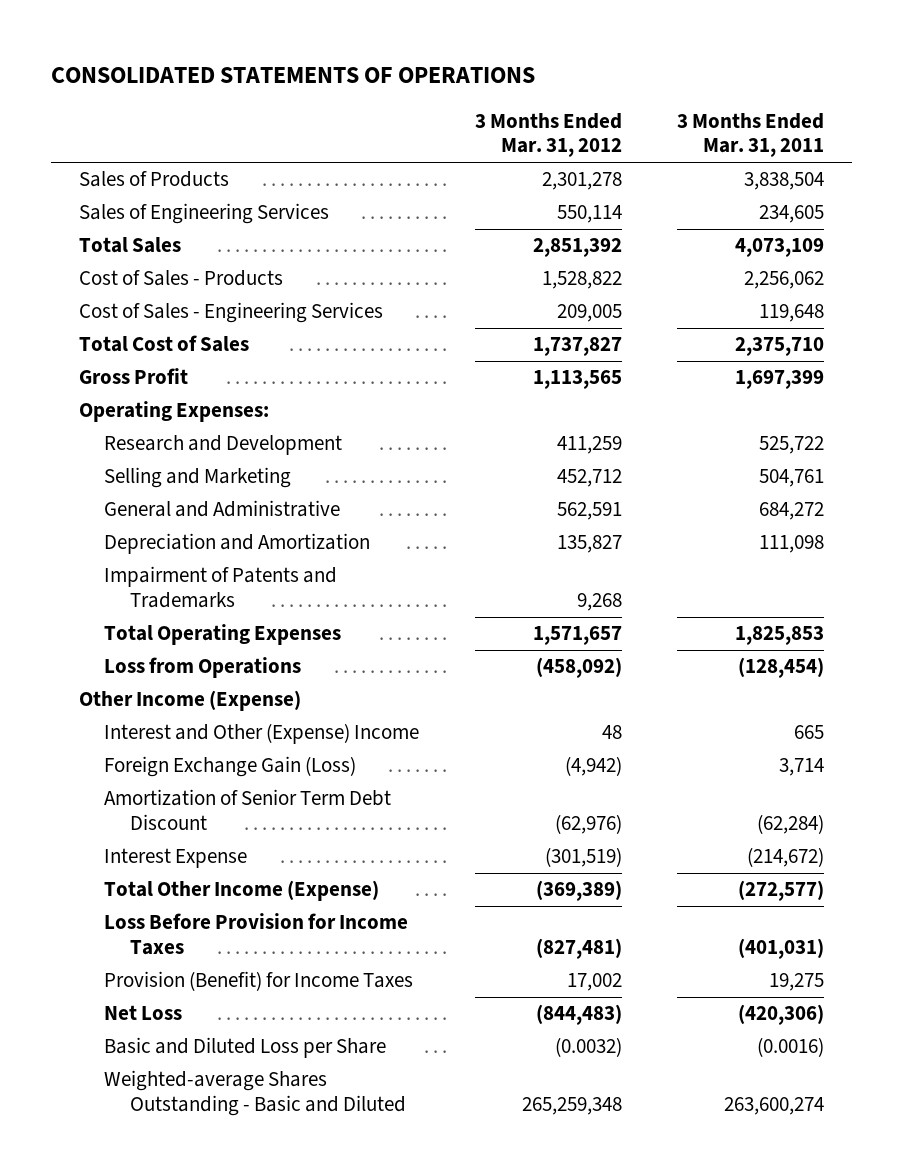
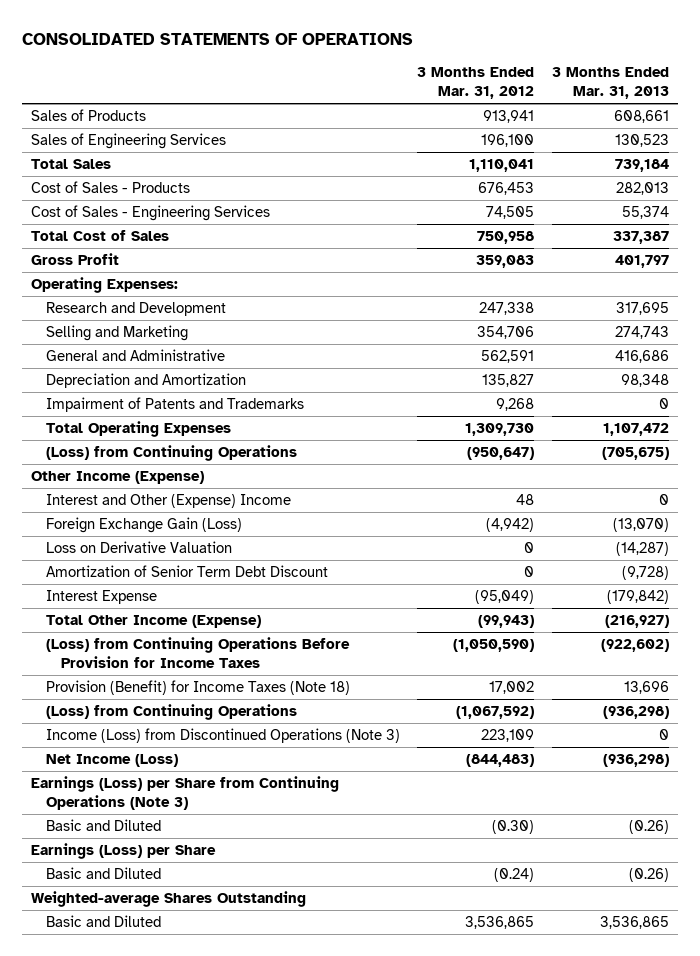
- | 3 Months Ended Mar. 31, 2012 | 3 Months Ended Mar. 31, 2011
+ | 3 Months Ended Mar. 31, 2012 | 3 Months Ended Mar. 31, 2013
- Sales of Products | 2,301,278 | 3,838,504
- Sales of Engineering Services | 550,114 | 234,605
- Total Sales | 2,851,392 | 4,073,109
- Cost of Sales - Products | 1,528,822 | 2,256,062
- Cost of Sales - Engineering Services | 209,005 | 119,648
- Total Cost of Sales | 1,737,827 | 2,375,710
- Gross Profit | 1,113,565 | 1,697,399
+ Sales of Products | 913,941 | 608,661
+ Sales of Engineering Services | 196,100 | 130,523
+ Total Sales | 1,110,041 | 739,184
+ Cost of Sales - Products | 676,453 | 282,013
+ Cost of Sales - Engineering Services | 74,505 | 55,374
+ Total Cost of Sales | 750,958 | 337,387
+ Gross Profit | 359,083 | 401,797
- Research and Development | 411,259 | 525,722
- Selling and Marketing | 452,712 | 504,761
+ Research and Development | 247,338 | 317,695
+ Selling and Marketing | 354,706 | 274,743
- Total Operating Expenses | 1,571,657 | 1,825,853
- Loss from Operations | (458,092) | (128,454)
+ Total Operating Expenses | 1,309,730 | 1,107,472
+ (Loss) from Continuing Operations | (950,647) | (705,675)
- Amortization of Senior Term Debt Discount | (62,976) | (62,284)
- Interest Expense | (301,519) | (214,672)
- Total Other Income (Expense) | (369,389) | (272,577)
- Loss Before Provision for Income Taxes | (827,481) | (401,031)
- Provision (Benefit) for Income Taxes | 17,002 | 19,275
- Net Loss | (844,483) | (420,306)
- Basic and Diluted Loss per Share | (0.0032) | (0.0016)
- Weighted-average Shares Outstanding - Basic and Diluted | 265,259,348 | 263,600,274
+ Loss on Derivative Valuation | 0 | (14,287)
+ Amortization of Senior Term Debt Discount | 0 | (9,728)
+ Interest Expense | (95,049) | (179,842)
+ Total Other Income (Expense) | (99,943) | (216,927)
+ (Loss) from Continuing Operations Before Provision for Income Taxes | (1,050,590) | (922,602)
+ Provision (Benefit) for Income Taxes (Note 18) | 17,002 | 13,696
+ (Loss) from Continuing Operations | (1,067,592) | (936,298)
+ Income (Loss) from Discontinued Operations (Note 3) | 223,109 | 0
+ Net Income (Loss) | (844,483) | (936,298)
+ Earnings (Loss) per Share from Continuing Operations (Note 3)
+ Basic and Diluted | (0.30) | (0.26)
+ Earnings (Loss) per Share
+ Basic and Diluted | (0.24) | (0.26)
+ Weighted-average Shares Outstanding
+ Basic and Diluted | 3,536,865 | 3,536,865

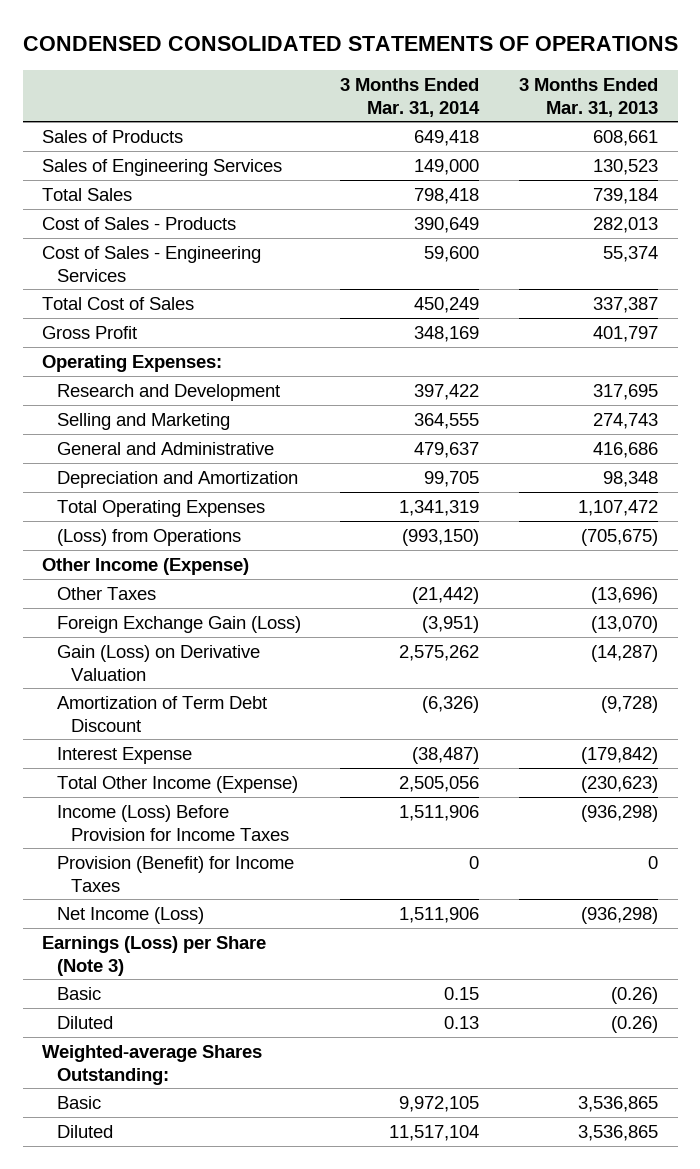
- CONSOLIDATED STATEMENTS OF OPERATIONS
+ CONDENSED CONSOLIDATED STATEMENTS OF OPERATIONS
- | 3 Months Ended Mar. 31, 2012 | 3 Months Ended Mar. 31, 2013
+ | 3 Months Ended Mar. 31, 2014 | 3 Months Ended Mar. 31, 2013
- Impairment of Patents and Trademarks | 9,268 | 0
- (Loss) from Continuing Operations | (950,647) | (705,675)
+ (Loss) from Operations | (993,150) | (705,675)
- Interest and Other (Expense) Income | 48 | 0
+ Other Taxes | (21,442) | (13,696)
- Loss on Derivative Valuation | 0 | (14,287)
- Amortization of Senior Term Debt Discount | 0 | (9,728)
+ Gain (Loss) on Derivative Valuation | 2,575,262 | (14,287)
+ Amortization of Term Debt Discount | (6,326) | (9,728)
- Total Other Income (Expense) | (99,943) | (216,927)
- (Loss) from Continuing Operations Before Provision for Income Taxes | (1,050,590) | (922,602)
- Provision (Benefit) for Income Taxes (Note 18) | 17,002 | 13,696
- (Loss) from Continuing Operations | (1,067,592) | (936,298)
- Income (Loss) from Discontinued Operations (Note 3) | 223,109 | 0
+ Total Other Income (Expense) | 2,505,056 | (230,623)
+ Income (Loss) Before Provision for Income Taxes | 1,511,906 | (936,298)
+ Provision (Benefit) for Income Taxes | 0 | 0
- Earnings (Loss) per Share from Continuing Operations (Note 3)
- Basic and Diluted | (0.30) | (0.26)
- Earnings (Loss) per Share
- Basic and Diluted | (0.24) | (0.26)
- Weighted-average Shares Outstanding
- Basic and Diluted | 3,536,865 | 3,536,865
+ Earnings (Loss) per Share (Note 3)
+ Basic | 0.15 | (0.26)
+ Diluted | 0.13 | (0.26)
+ Weighted-average Shares Outstanding:
+ Basic | 9,972,105 | 3,536,865
+ Diluted | 11,517,104 | 3,536,865

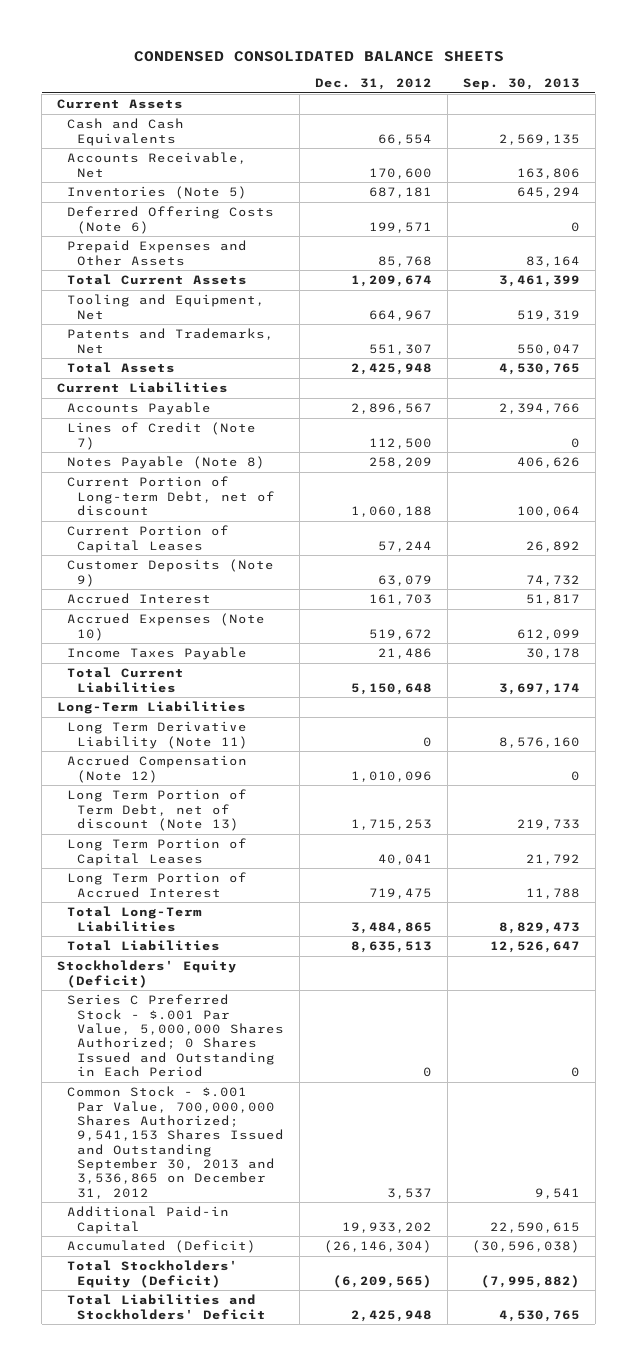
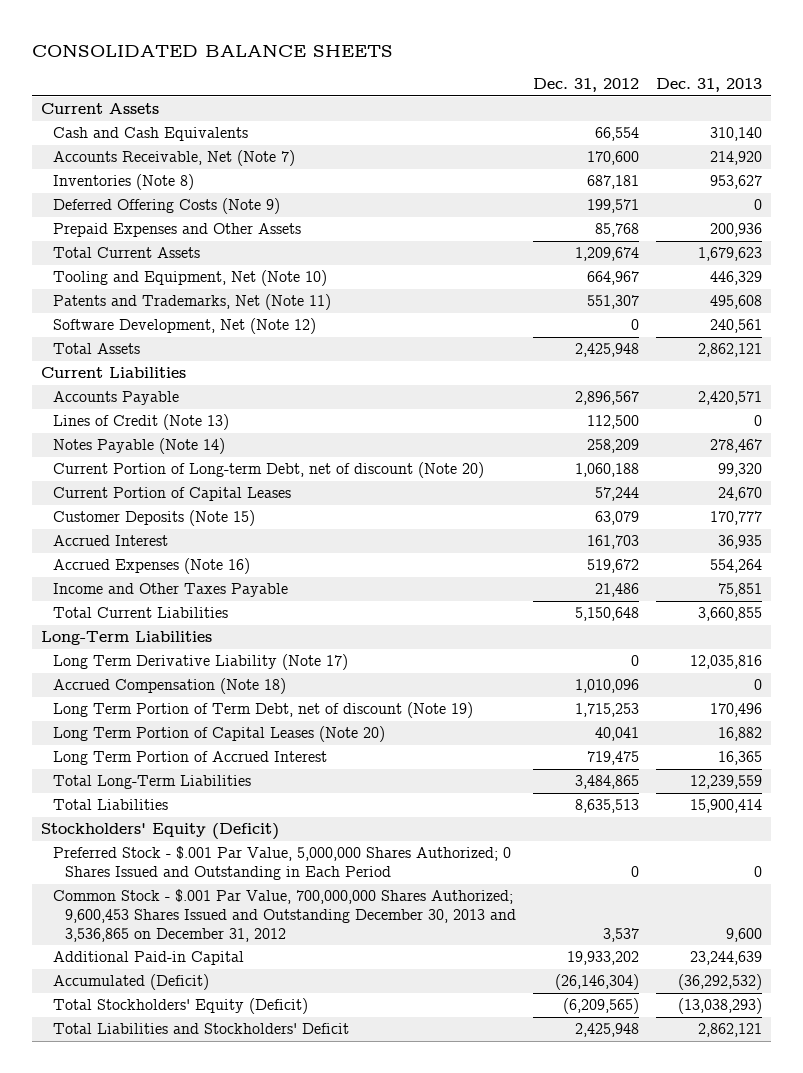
- CONDENSED CONSOLIDATED BALANCE SHEETS
+ CONSOLIDATED BALANCE SHEETS
- | Dec. 31, 2012 | Sep. 30, 2013
+ | Dec. 31, 2012 | Dec. 31, 2013
- Accounts Receivable, Net | 170,600 | 163,806
- Inventories (Note 5) | 687,181 | 645,294
- Deferred Offering Costs (Note 6) | 199,571 | 0
+ Accounts Receivable, Net (Note 7) | 170,600 | 214,920
+ Inventories (Note 8) | 687,181 | 953,627
+ Deferred Offering Costs (Note 9) | 199,571 | 0
- Tooling and Equipment, Net | 664,967 | 519,319
- Patents and Trademarks, Net | 551,307 | 550,047
+ Tooling and Equipment, Net (Note 10) | 664,967 | 446,329
+ Patents and Trademarks, Net (Note 11) | 551,307 | 495,608
+ Software Development, Net (Note 12) | 0 | 240,561
- Lines of Credit (Note 7) | 112,500 | 0
- Notes Payable (Note 8) | 258,209 | 406,626
- Current Portion of Long-term Debt, net of discount | 1,060,188 | 100,064
+ Lines of Credit (Note 13) | 112,500 | 0
+ Notes Payable (Note 14) | 258,209 | 278,467
+ Current Portion of Long-term Debt, net of discount (Note 20) | 1,060,188 | 99,320
- Customer Deposits (Note 9) | 63,079 | 74,732
+ Customer Deposits (Note 15) | 63,079 | 170,777
- Accrued Expenses (Note 10) | 519,672 | 612,099
- Income Taxes Payable | 21,486 | 30,178
+ Accrued Expenses (Note 16) | 519,672 | 554,264
+ Income and Other Taxes Payable | 21,486 | 75,851
- Long Term Derivative Liability (Note 11) | 0 | 8,576,160
- Accrued Compensation (Note 12) | 1,010,096 | 0
- Long Term Portion of Term Debt, net of discount (Note 13) | 1,715,253 | 219,733
- Long Term Portion of Capital Leases | 40,041 | 21,792
+ Long Term Derivative Liability (Note 17) | 0 | 12,035,816
+ Accrued Compensation (Note 18) | 1,010,096 | 0
+ Long Term Portion of Term Debt, net of discount (Note 19) | 1,715,253 | 170,496
+ Long Term Portion of Capital Leases (Note 20) | 40,041 | 16,882
- Series C Preferred Stock - $.001 Par Value, 5,000,000 Shares Authorized; 0 Shares Issued and Outstanding in Each Period | 0 | 0
- Common Stock - $.001 Par Value, 700,000,000 Shares Authorized; 9,541,153 Shares Issued and Outstanding September 30, 2013 and 3,536,865 on December 31, 2012 | 3,537 | 9,541
+ Preferred Stock - $.001 Par Value, 5,000,000 Shares Authorized; 0 Shares Issued and Outstanding in Each Period | 0 | 0
+ Common Stock - $.001 Par Value, 700,000,000 Shares Authorized; 9,600,453 Shares Issued and Outstanding December 30, 2013 and 3,536,865 on December 31, 2012 | 3,537 | 9,600

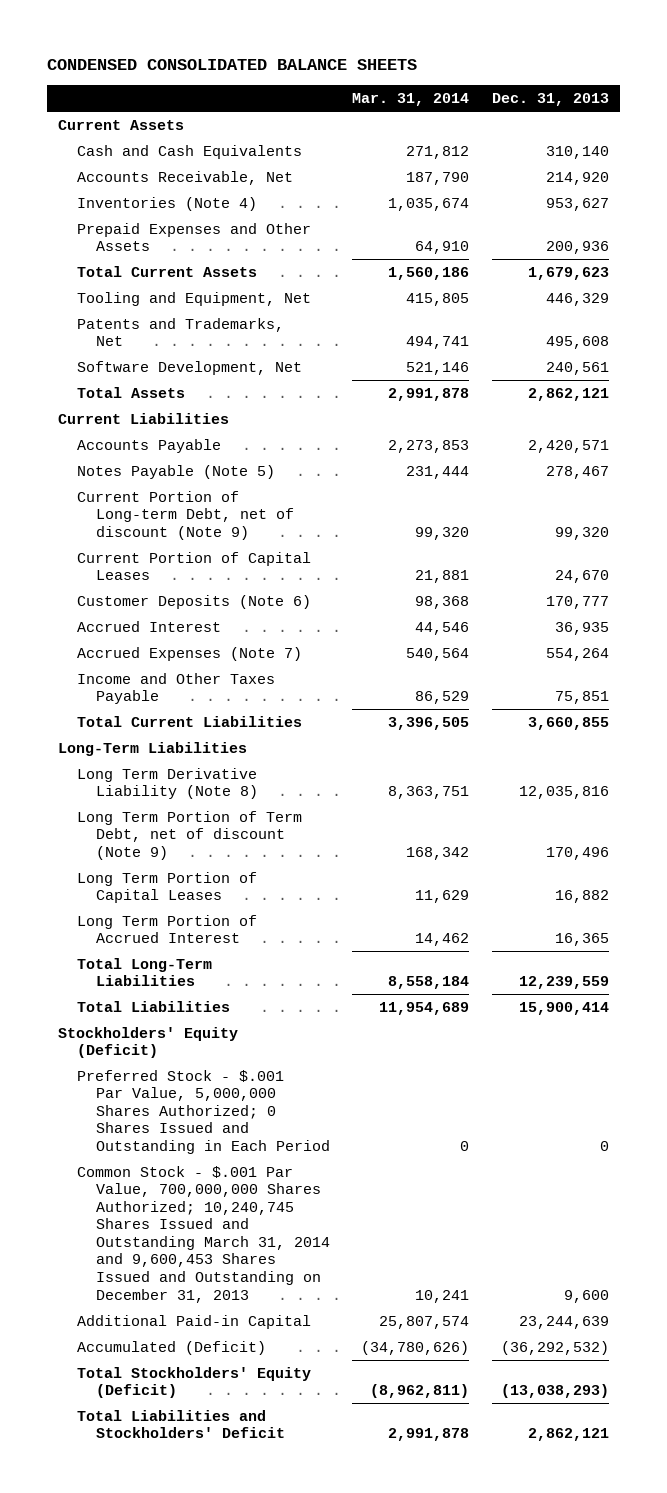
- CONSOLIDATED BALANCE SHEETS
+ CONDENSED CONSOLIDATED BALANCE SHEETS
- | Dec. 31, 2012 | Dec. 31, 2013
+ | Mar. 31, 2014 | Dec. 31, 2013
- Accounts Receivable, Net (Note 7) | 170,600 | 214,920
- Inventories (Note 8) | 687,181 | 953,627
- Deferred Offering Costs (Note 9) | 199,571 | 0
+ Accounts Receivable, Net | 187,790 | 214,920
+ Inventories (Note 4) | 1,035,674 | 953,627
- Tooling and Equipment, Net (Note 10) | 664,967 | 446,329
- Patents and Trademarks, Net (Note 11) | 551,307 | 495,608
- Software Development, Net (Note 12) | 0 | 240,561
+ Tooling and Equipment, Net | 415,805 | 446,329
+ Patents and Trademarks, Net | 494,741 | 495,608
+ Software Development, Net | 521,146 | 240,561
- Lines of Credit (Note 13) | 112,500 | 0
- Notes Payable (Note 14) | 258,209 | 278,467
- Current Portion of Long-term Debt, net of discount (Note 20) | 1,060,188 | 99,320
+ Notes Payable (Note 5) | 231,444 | 278,467
+ Current Portion of Long-term Debt, net of discount (Note 9) | 99,320 | 99,320
- Customer Deposits (Note 15) | 63,079 | 170,777
+ Customer Deposits (Note 6) | 98,368 | 170,777
- Accrued Expenses (Note 16) | 519,672 | 554,264
+ Accrued Expenses (Note 7) | 540,564 | 554,264
- Long Term Derivative Liability (Note 17) | 0 | 12,035,816
- Accrued Compensation (Note 18) | 1,010,096 | 0
- Long Term Portion of Term Debt, net of discount (Note 19) | 1,715,253 | 170,496
- Long Term Portion of Capital Leases (Note 20) | 40,041 | 16,882
+ Long Term Derivative Liability (Note 8) | 8,363,751 | 12,035,816
+ Long Term Portion of Term Debt, net of discount (Note 9) | 168,342 | 170,496
+ Long Term Portion of Capital Leases | 11,629 | 16,882
- Common Stock - $.001 Par Value, 700,000,000 Shares Authorized; 9,600,453 Shares Issued and Outstanding December 30, 2013 and 3,536,865 on December 31, 2012 | 3,537 | 9,600
+ Common Stock - $.001 Par Value, 700,000,000 Shares Authorized; 10,240,745 Shares Issued and Outstanding March 31, 2014 and 9,600,453 Shares Issued and Outstanding on December 31, 2013 | 10,241 | 9,600

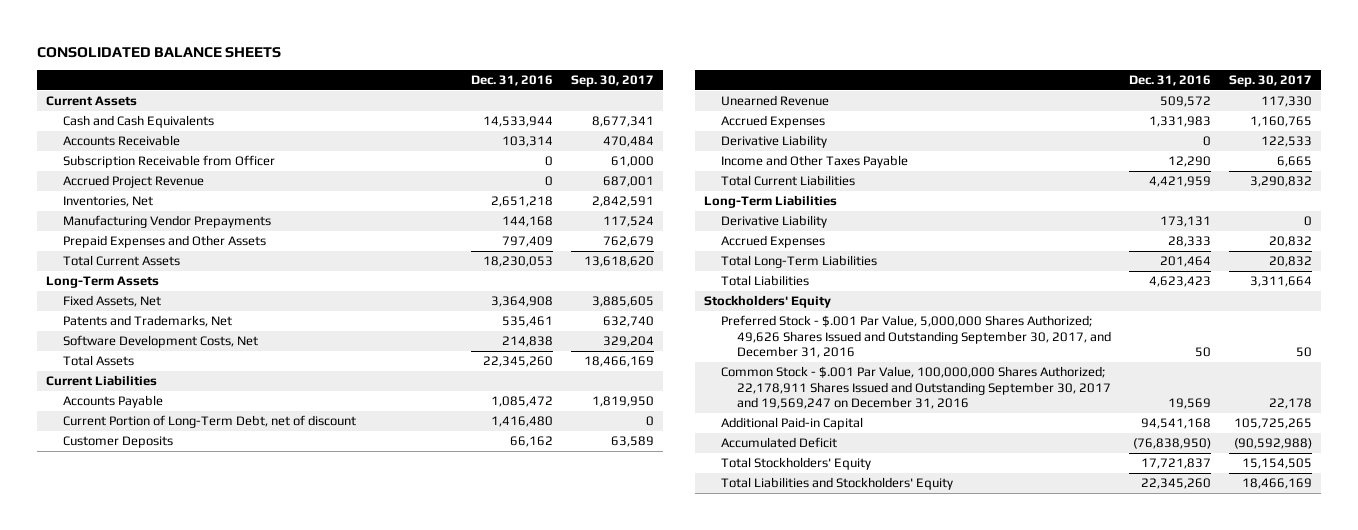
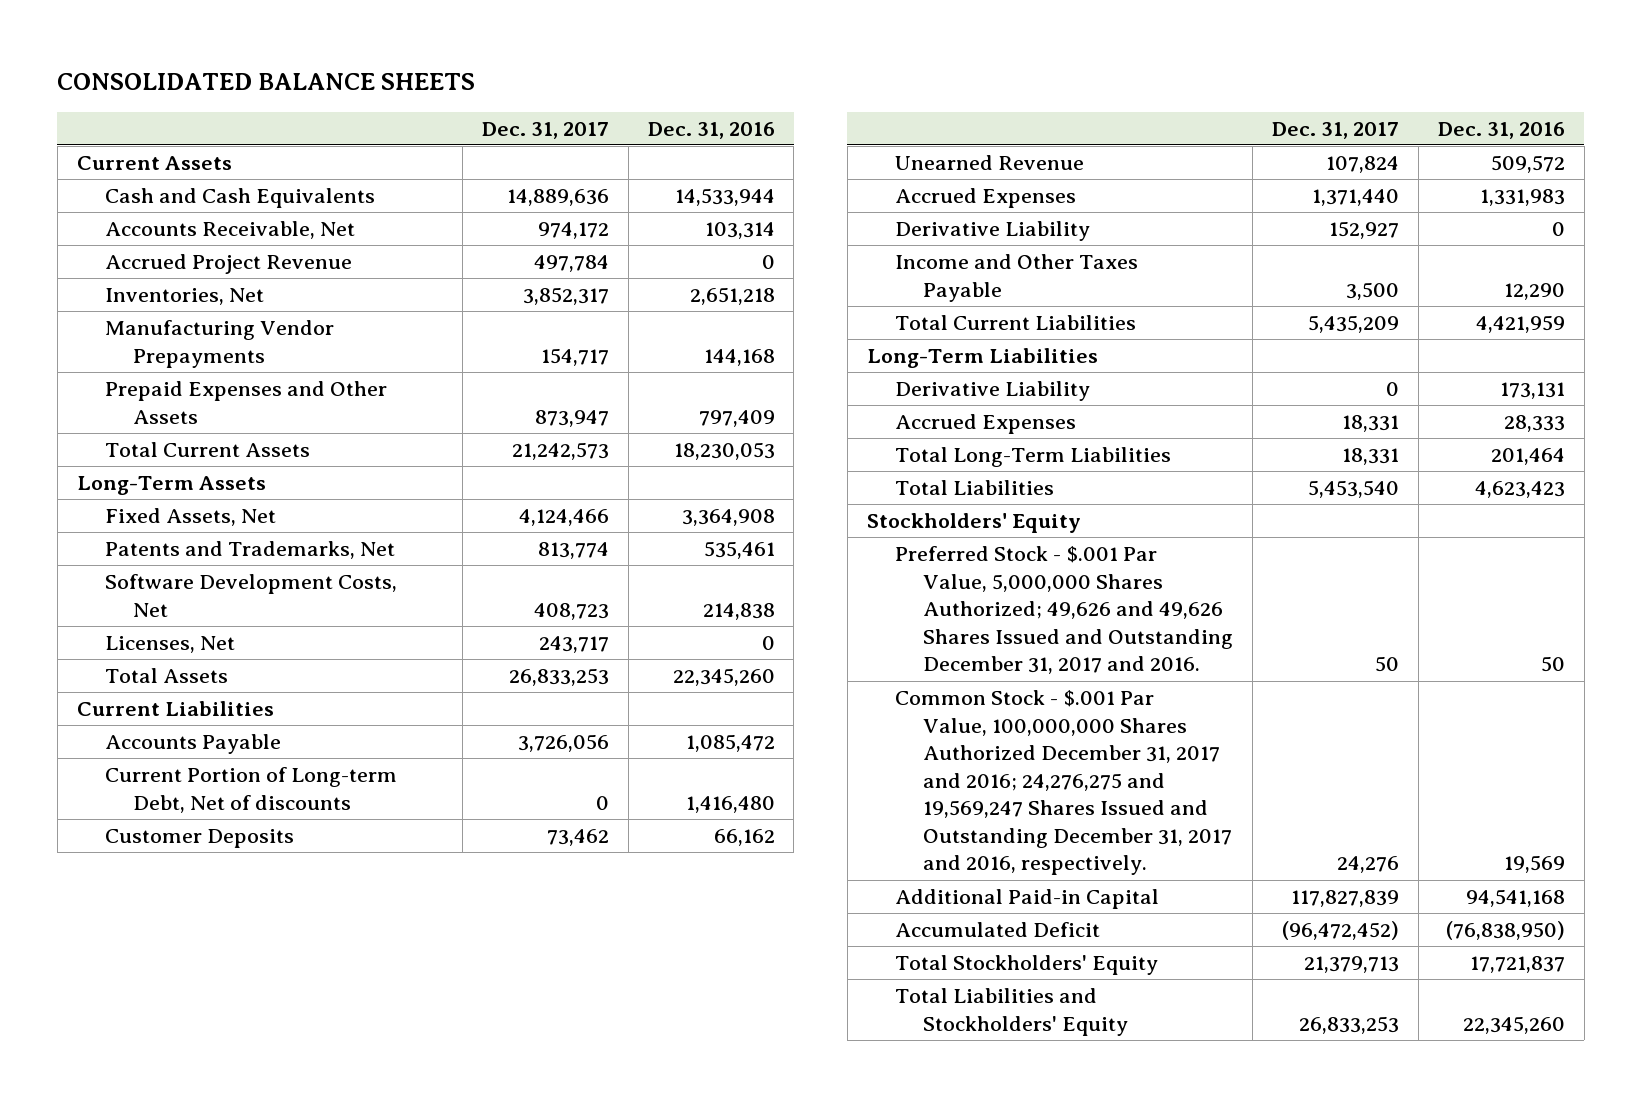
- | Dec. 31, 2016 | Sep. 30, 2017
+ | Dec. 31, 2017 | Dec. 31, 2016
- Accounts Receivable | 103,314 | 470,484
- Subscription Receivable from Officer | 0 | 61,000
+ Accounts Receivable, Net | 974,172 | 103,314
+ Licenses, Net | 243,717 | 0
- Current Portion of Long-Term Debt, net of discount | 1,416,480 | 0
+ Current Portion of Long-term Debt, Net of discounts | 0 | 1,416,480
- Preferred Stock - $.001 Par Value, 5,000,000 Shares Authorized; 49,626 Shares Issued and Outstanding September 30, 2017, and December 31, 2016 | 50 | 50
- Common Stock - $.001 Par Value, 100,000,000 Shares Authorized; 22,178,911 Shares Issued and Outstanding September 30, 2017 and 19,569,247 on December 31, 2016 | 19,569 | 22,178
+ Preferred Stock - $.001 Par Value, 5,000,000 Shares Authorized; 49,626 and 49,626 Shares Issued and Outstanding December 31, 2017 and 2016. | 50 | 50
+ Common Stock - $.001 Par Value, 100,000,000 Shares Authorized December 31, 2017 and 2016; 24,276,275 and 19,569,247 Shares Issued and Outstanding December 31, 2017 and 2016, respectively. | 24,276 | 19,569

